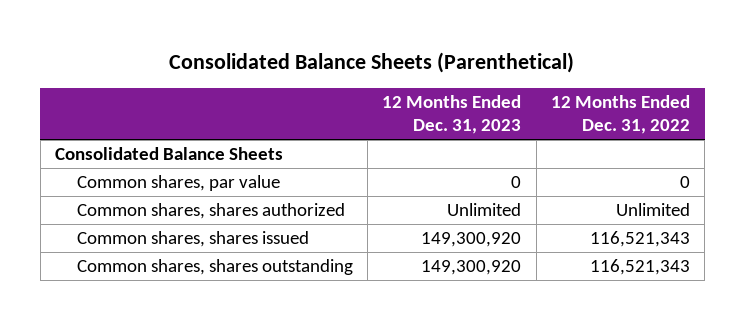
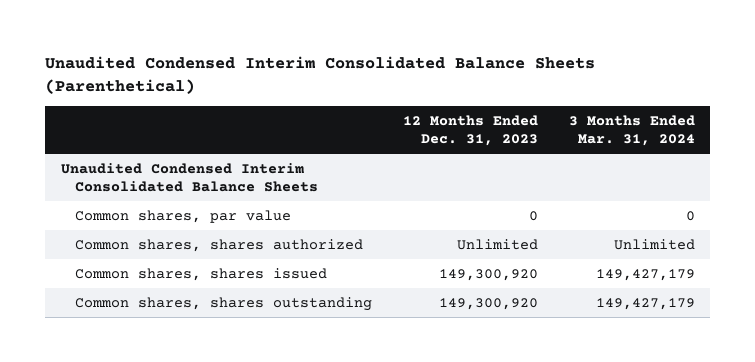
- Consolidated Balance Sheets (Parenthetical)
+ Unaudited Condensed Interim Consolidated Balance Sheets (Parenthetical)
- | 12 Months Ended Dec. 31, 2023 | 12 Months Ended Dec. 31, 2022
+ | 12 Months Ended Dec. 31, 2023 | 3 Months Ended Mar. 31, 2024
- Consolidated Balance Sheets
+ Unaudited Condensed Interim Consolidated Balance Sheets

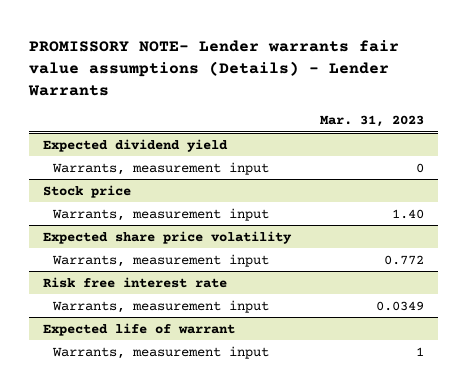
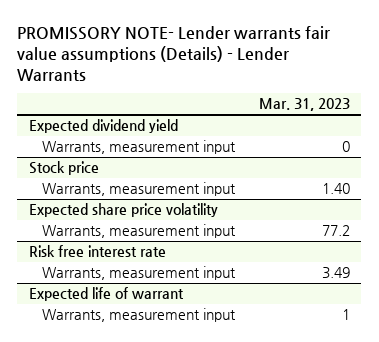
@ Expected share price volatility
- Warrants, measurement input | 0.772
+ Warrants, measurement input | 77.2
@ Risk free interest rate
- Warrants, measurement input | 0.0349
+ Warrants, measurement input | 3.49

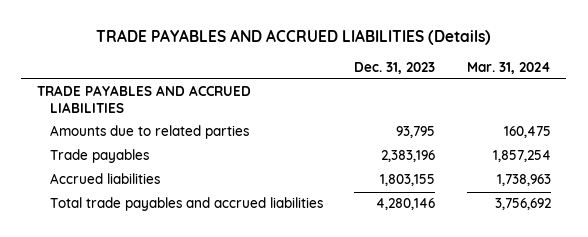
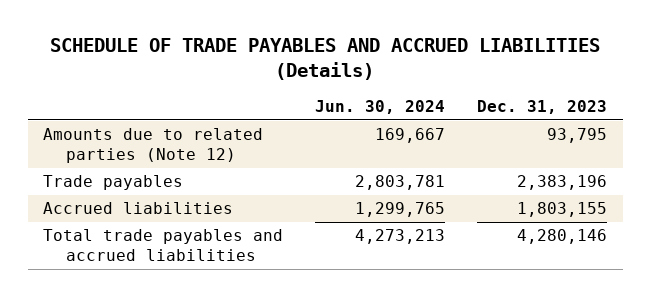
- TRADE PAYABLES AND ACCRUED LIABILITIES (Details)
+ SCHEDULE OF TRADE PAYABLES AND ACCRUED LIABILITIES (Details)
- | Dec. 31, 2023 | Mar. 31, 2024
+ | Jun. 30, 2024 | Dec. 31, 2023
- TRADE PAYABLES AND ACCRUED LIABILITIES
- Amounts due to related parties | 93,795 | 160,475
+ Amounts due to related parties (Note 12) | 169,667 | 93,795

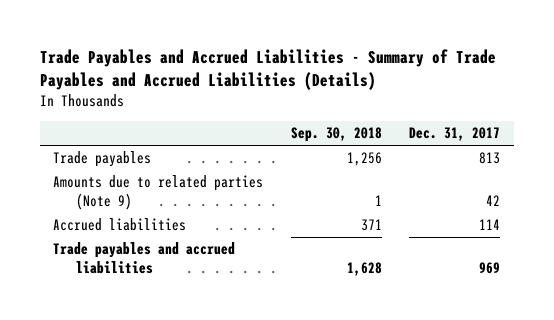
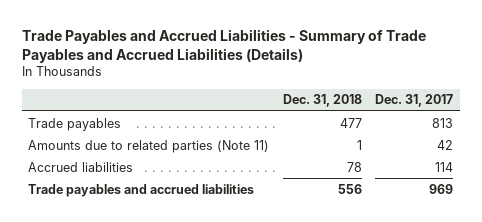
- | Sep. 30, 2018 | Dec. 31, 2017
+ | Dec. 31, 2018 | Dec. 31, 2017
- Amounts due to related parties (Note 9) | 1 | 42
+ Amounts due to related parties (Note 11) | 1 | 42

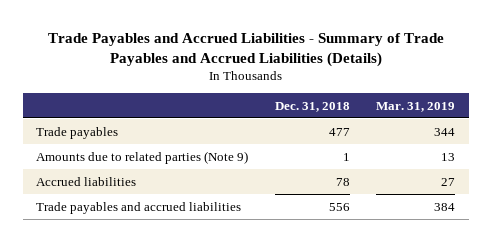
- | Dec. 31, 2018 | Dec. 31, 2017
+ | Dec. 31, 2018 | Mar. 31, 2019
- Amounts due to related parties (Note 11) | 1 | 42
+ Amounts due to related parties (Note 9) | 1 | 13

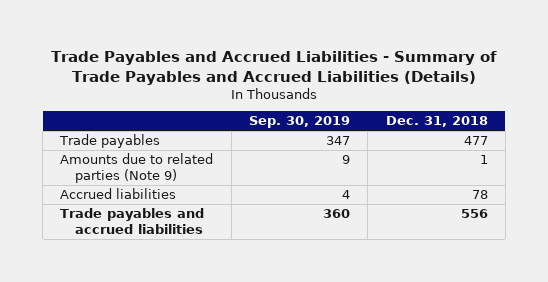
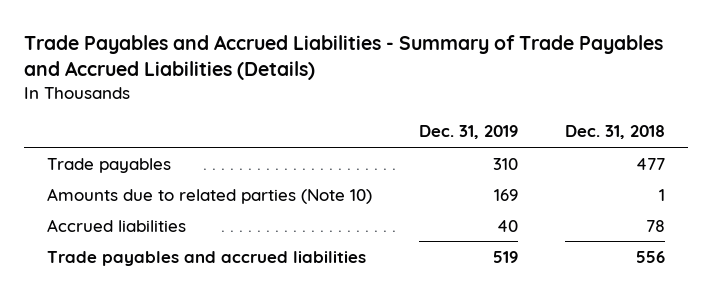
- | Sep. 30, 2019 | Dec. 31, 2018
+ | Dec. 31, 2019 | Dec. 31, 2018
- Amounts due to related parties (Note 9) | 9 | 1
+ Amounts due to related parties (Note 10) | 169 | 1

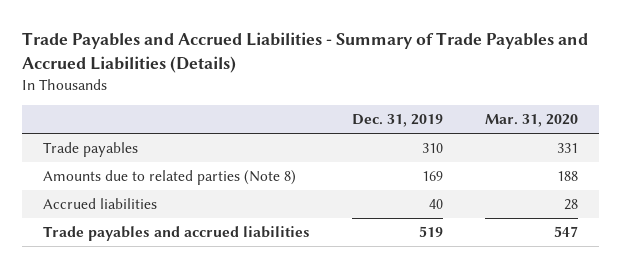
- | Dec. 31, 2019 | Dec. 31, 2018
+ | Dec. 31, 2019 | Mar. 31, 2020
- Amounts due to related parties (Note 10) | 169 | 1
+ Amounts due to related parties (Note 8) | 169 | 188

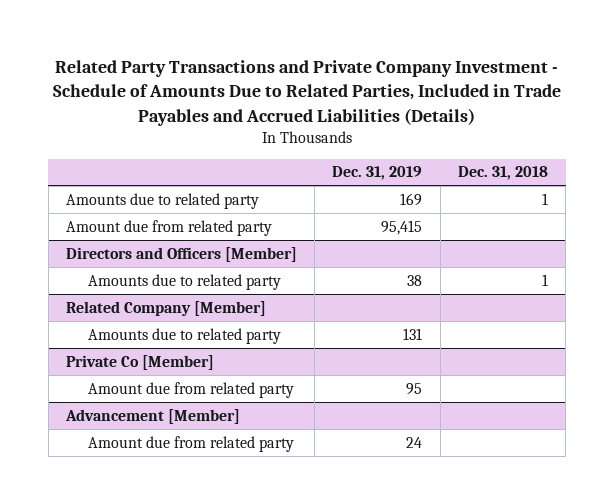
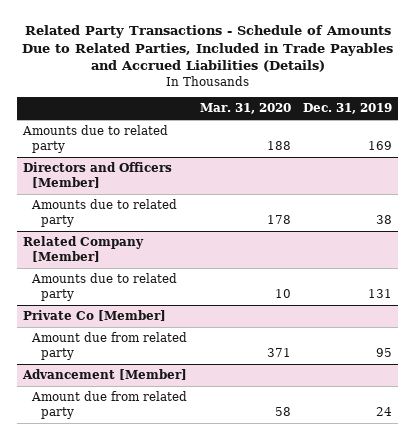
- Related Party Transactions and Private Company Investment - Schedule of Amounts Due to Related Parties, Included in Trade Payables and Accrued Liabilities (Details)
+ Related Party Transactions - Schedule of Amounts Due to Related Parties, Included in Trade Payables and Accrued Liabilities (Details)
- | Dec. 31, 2019 | Dec. 31, 2018
+ | Mar. 31, 2020 | Dec. 31, 2019
- Amount due from related party | 95,415 |

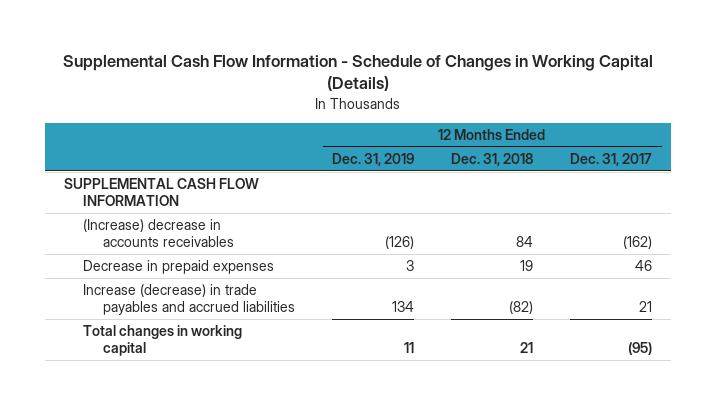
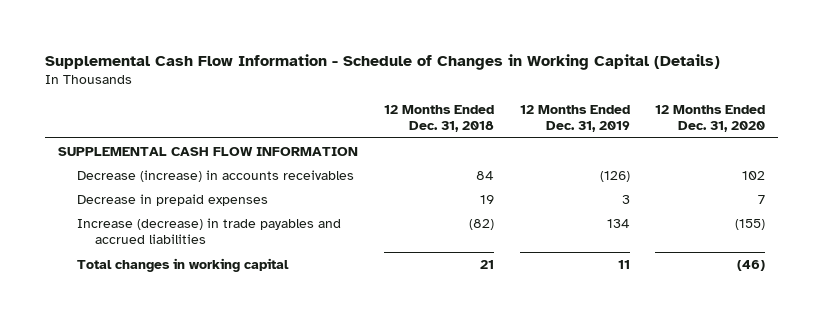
- | 12 Months Ended Dec. 31, 2019 | 12 Months Ended Dec. 31, 2018 | 12 Months Ended Dec. 31, 2017
+ | 12 Months Ended Dec. 31, 2018 | 12 Months Ended Dec. 31, 2019 | 12 Months Ended Dec. 31, 2020
- (Increase) decrease in accounts receivables | (126) | 84 | (162)
+ Decrease (increase) in accounts receivables | 84 | (126) | 102

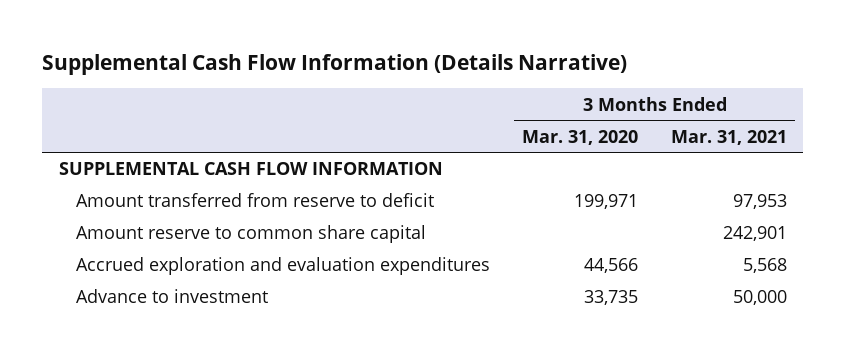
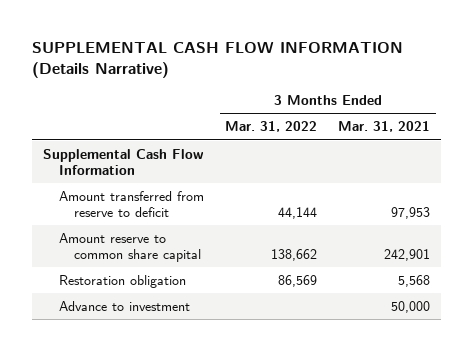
- Supplemental Cash Flow Information (Details Narrative)
+ SUPPLEMENTAL CASH FLOW INFORMATION (Details Narrative)
- | 3 Months Ended Mar. 31, 2020 | 3 Months Ended Mar. 31, 2021
+ | 3 Months Ended Mar. 31, 2022 | 3 Months Ended Mar. 31, 2021
- SUPPLEMENTAL CASH FLOW INFORMATION
+ Supplemental Cash Flow Information
- Accrued exploration and evaluation expenditures | 44,566 | 5,568
+ Restoration obligation | 86,569 | 5,568

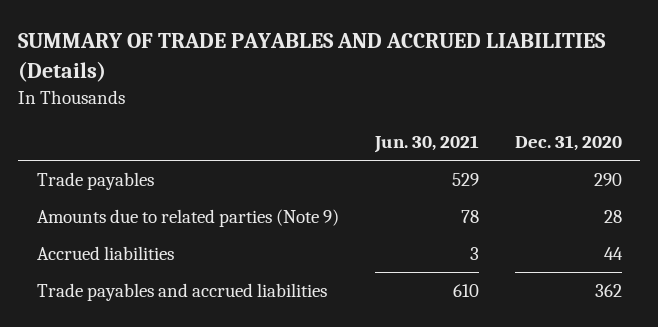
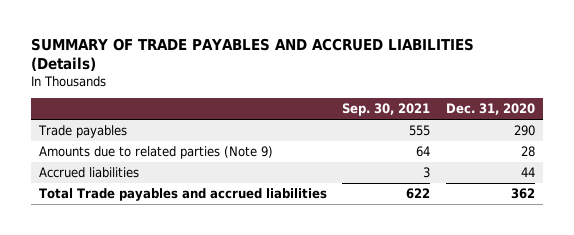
- | Jun. 30, 2021 | Dec. 31, 2020
+ | Sep. 30, 2021 | Dec. 31, 2020
- Trade payables and accrued liabilities | 610 | 362
+ Total Trade payables and accrued liabilities | 622 | 362

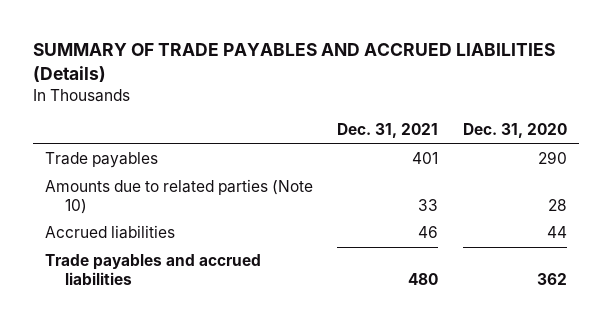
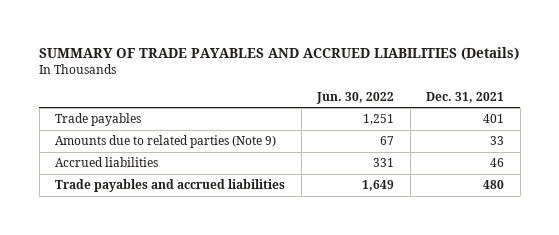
- | Dec. 31, 2021 | Dec. 31, 2020
+ | Jun. 30, 2022 | Dec. 31, 2021
- Amounts due to related parties (Note 10) | 33 | 28
+ Amounts due to related parties (Note 9) | 67 | 33

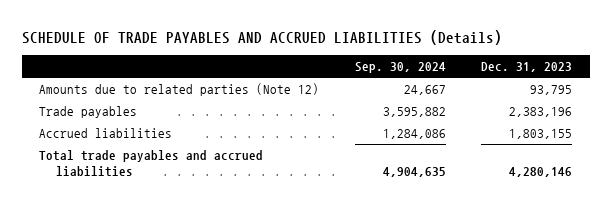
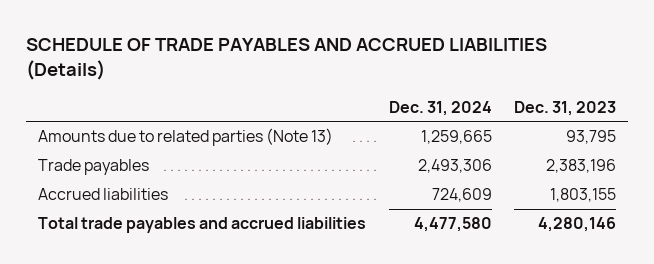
- | Sep. 30, 2024 | Dec. 31, 2023
+ | Dec. 31, 2024 | Dec. 31, 2023
- Amounts due to related parties (Note 12) | 24,667 | 93,795
+ Amounts due to related parties (Note 13) | 1,259,665 | 93,795

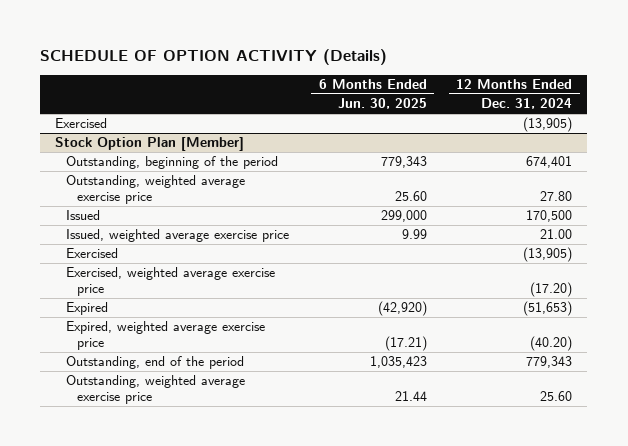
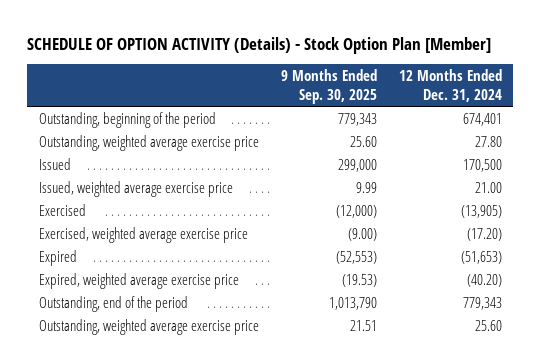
- SCHEDULE OF OPTION ACTIVITY (Details)
+ SCHEDULE OF OPTION ACTIVITY (Details) - Stock Option Plan [Member]
- | 6 Months Ended Jun. 30, 2025 | 12 Months Ended Dec. 31, 2024
+ | 9 Months Ended Sep. 30, 2025 | 12 Months Ended Dec. 31, 2024
- Exercised | | (13,905)
- Stock Option Plan [Member]

